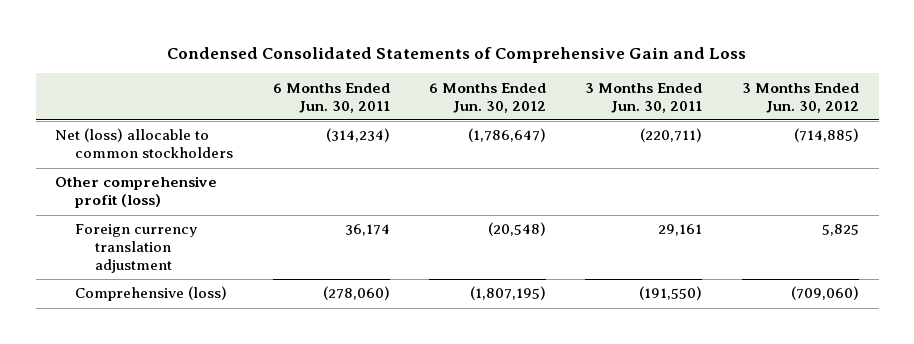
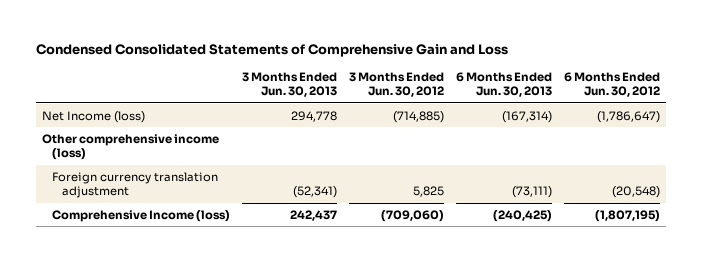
- | 6 Months Ended Jun. 30, 2011 | 6 Months Ended Jun. 30, 2012 | 3 Months Ended Jun. 30, 2011 | 3 Months Ended Jun. 30, 2012
+ | 3 Months Ended Jun. 30, 2013 | 3 Months Ended Jun. 30, 2012 | 6 Months Ended Jun. 30, 2013 | 6 Months Ended Jun. 30, 2012
- Net (loss) allocable to common stockholders | (314,234) | (1,786,647) | (220,711) | (714,885)
- Other comprehensive profit (loss)
+ Net Income (loss) | 294,778 | (714,885) | (167,314) | (1,786,647)
+ Other comprehensive income (loss)
- Comprehensive (loss) | (278,060) | (1,807,195) | (191,550) | (709,060)
+ Comprehensive Income (loss) | 242,437 | (709,060) | (240,425) | (1,807,195)

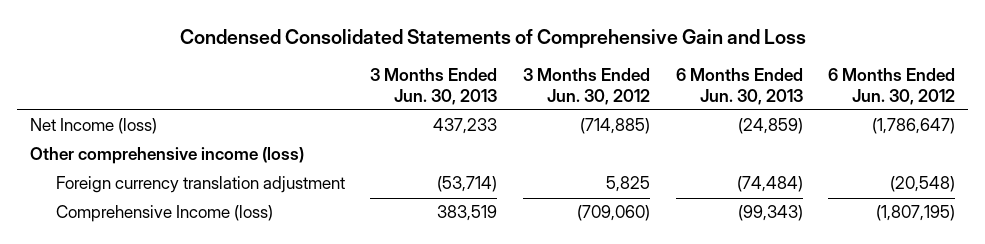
- Net Income (loss) | 294,778 | (714,885) | (167,314) | (1,786,647)
+ Net Income (loss) | 437,233 | (714,885) | (24,859) | (1,786,647)
- Foreign currency translation adjustment | (52,341) | 5,825 | (73,111) | (20,548)
- Comprehensive Income (loss) | 242,437 | (709,060) | (240,425) | (1,807,195)
+ Foreign currency translation adjustment | (53,714) | 5,825 | (74,484) | (20,548)
+ Comprehensive Income (loss) | 383,519 | (709,060) | (99,343) | (1,807,195)

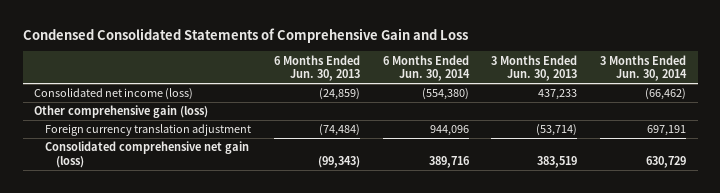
- | 3 Months Ended Jun. 30, 2013 | 3 Months Ended Jun. 30, 2012 | 6 Months Ended Jun. 30, 2013 | 6 Months Ended Jun. 30, 2012
+ | 6 Months Ended Jun. 30, 2013 | 6 Months Ended Jun. 30, 2014 | 3 Months Ended Jun. 30, 2013 | 3 Months Ended Jun. 30, 2014
- Net Income (loss) | 437,233 | (714,885) | (24,859) | (1,786,647)
- Other comprehensive income (loss)
+ Consolidated net income (loss) | (24,859) | (554,380) | 437,233 | (66,462)
+ Other comprehensive gain (loss)
- Comprehensive Income (loss) | 383,519 | (709,060) | (99,343) | (1,807,195)
+ Consolidated comprehensive net gain (loss) | (99,343) | 389,716 | 383,519 | 630,729

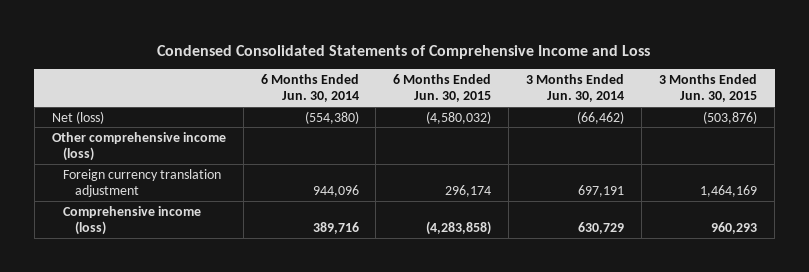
- Condensed Consolidated Statements of Comprehensive Gain and Loss
+ Condensed Consolidated Statements of Comprehensive Income and Loss
- | 6 Months Ended Jun. 30, 2013 | 6 Months Ended Jun. 30, 2014 | 3 Months Ended Jun. 30, 2013 | 3 Months Ended Jun. 30, 2014
+ | 6 Months Ended Jun. 30, 2014 | 6 Months Ended Jun. 30, 2015 | 3 Months Ended Jun. 30, 2014 | 3 Months Ended Jun. 30, 2015
- Consolidated net income (loss) | (24,859) | (554,380) | 437,233 | (66,462)
- Other comprehensive gain (loss)
+ Net (loss) | (554,380) | (4,580,032) | (66,462) | (503,876)
+ Other comprehensive income (loss)
- Consolidated comprehensive net gain (loss) | (99,343) | 389,716 | 383,519 | 630,729
+ Comprehensive income (loss) | 389,716 | (4,283,858) | 630,729 | 960,293

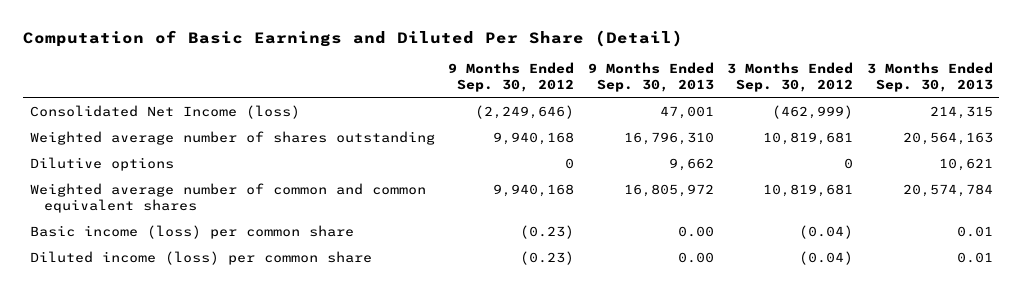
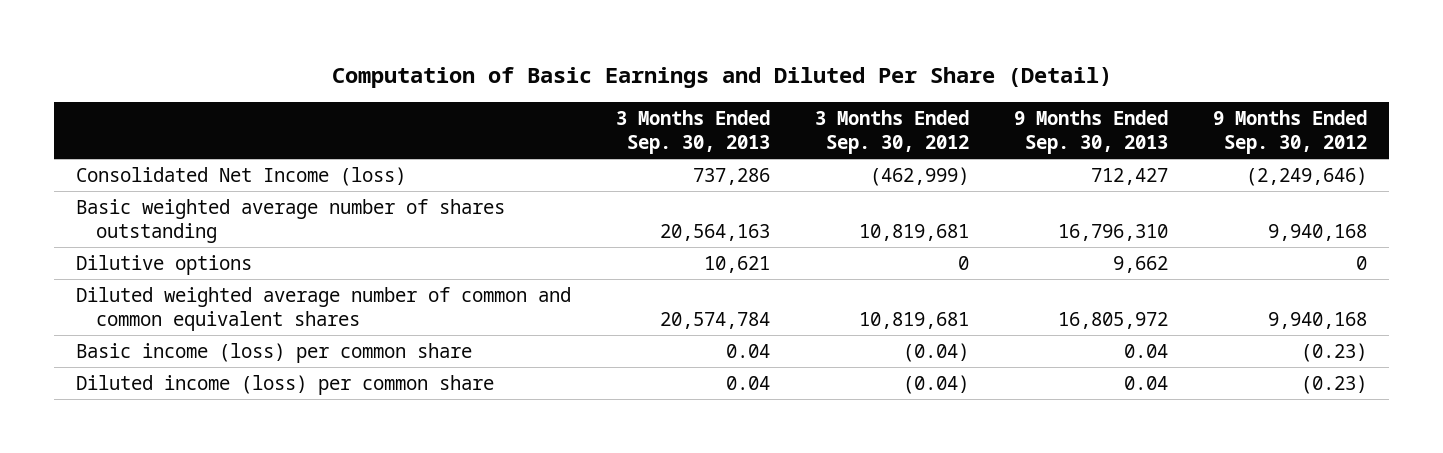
- | 9 Months Ended Sep. 30, 2012 | 9 Months Ended Sep. 30, 2013 | 3 Months Ended Sep. 30, 2012 | 3 Months Ended Sep. 30, 2013
+ | 3 Months Ended Sep. 30, 2013 | 3 Months Ended Sep. 30, 2012 | 9 Months Ended Sep. 30, 2013 | 9 Months Ended Sep. 30, 2012
- Consolidated Net Income (loss) | (2,249,646) | 47,001 | (462,999) | 214,315
- Weighted average number of shares outstanding | 9,940,168 | 16,796,310 | 10,819,681 | 20,564,163
+ Consolidated Net Income (loss) | 737,286 | (462,999) | 712,427 | (2,249,646)
+ Basic weighted average number of shares outstanding | 20,564,163 | 10,819,681 | 16,796,310 | 9,940,168
- Weighted average number of common and common equivalent shares | 9,940,168 | 16,805,972 | 10,819,681 | 20,574,784
- Basic income (loss) per common share | (0.23) | 0.00 | (0.04) | 0.01
- Diluted income (loss) per common share | (0.23) | 0.00 | (0.04) | 0.01
+ Diluted weighted average number of common and common equivalent shares | 20,574,784 | 10,819,681 | 16,805,972 | 9,940,168
+ Basic income (loss) per common share | 0.04 | (0.04) | 0.04 | (0.23)
+ Diluted income (loss) per common share | 0.04 | (0.04) | 0.04 | (0.23)

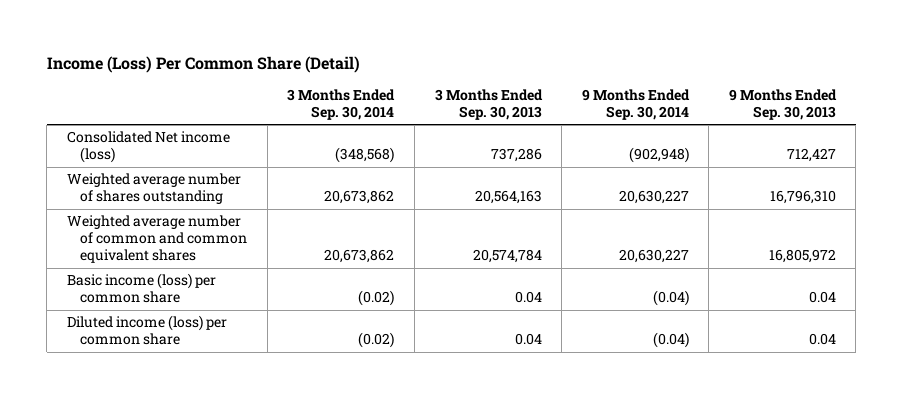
- Computation of Basic Earnings and Diluted Per Share (Detail)
+ Income (Loss) Per Common Share (Detail)
- | 3 Months Ended Sep. 30, 2013 | 3 Months Ended Sep. 30, 2012 | 9 Months Ended Sep. 30, 2013 | 9 Months Ended Sep. 30, 2012
+ | 3 Months Ended Sep. 30, 2014 | 3 Months Ended Sep. 30, 2013 | 9 Months Ended Sep. 30, 2014 | 9 Months Ended Sep. 30, 2013
- Consolidated Net Income (loss) | 737,286 | (462,999) | 712,427 | (2,249,646)
- Basic weighted average number of shares outstanding | 20,564,163 | 10,819,681 | 16,796,310 | 9,940,168
- Dilutive options | 10,621 | 0 | 9,662 | 0
- Diluted weighted average number of common and common equivalent shares | 20,574,784 | 10,819,681 | 16,805,972 | 9,940,168
+ Consolidated Net income (loss) | (348,568) | 737,286 | (902,948) | 712,427
+ Weighted average number of shares outstanding | 20,673,862 | 20,564,163 | 20,630,227 | 16,796,310
+ Weighted average number of common and common equivalent shares | 20,673,862 | 20,574,784 | 20,630,227 | 16,805,972

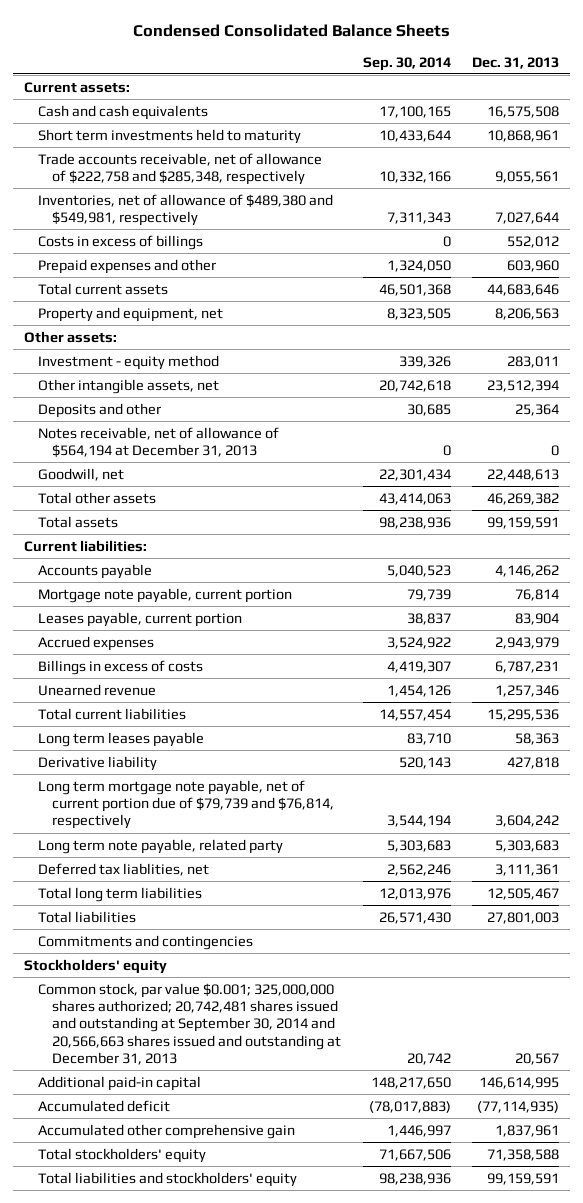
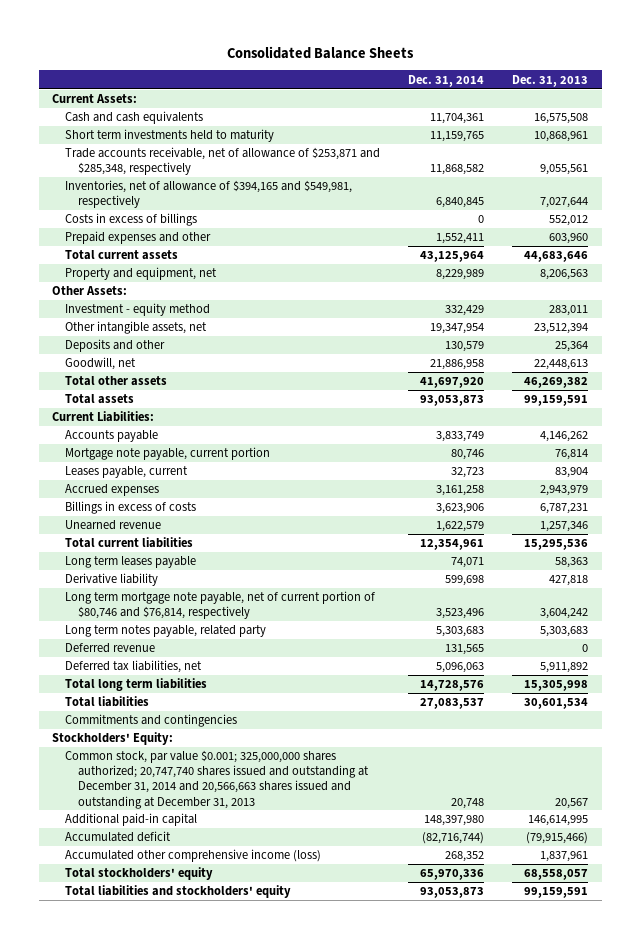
- Condensed Consolidated Balance Sheets
+ Consolidated Balance Sheets
- | Sep. 30, 2014 | Dec. 31, 2013
+ | Dec. 31, 2014 | Dec. 31, 2013
- Current assets:
+ Current Assets:
- Trade accounts receivable, net of allowance of $222,758 and $285,348, respectively | 10,332,166 | 9,055,561
- Inventories, net of allowance of $489,380 and $549,981, respectively | 7,311,343 | 7,027,644
+ Trade accounts receivable, net of allowance of $253,871 and $285,348, respectively | 11,868,582 | 9,055,561
+ Inventories, net of allowance of $394,165 and $549,981, respectively | 6,840,845 | 7,027,644
- Other assets:
+ Other Assets:
- Notes receivable, net of allowance of $564,194 at December 31, 2013 | 0 | 0
- Current liabilities:
+ Current Liabilities:
- Leases payable, current portion | 38,837 | 83,904
+ Leases payable, current | 32,723 | 83,904
- Long term mortgage note payable, net of current portion due of $79,739 and $76,814, respectively | 3,544,194 | 3,604,242
- Long term note payable, related party | 5,303,683 | 5,303,683
- Deferred tax liablities, net | 2,562,246 | 3,111,361
- Total long term liabilities | 12,013,976 | 12,505,467
- Total liabilities | 26,571,430 | 27,801,003
+ Long term mortgage note payable, net of current portion of $80,746 and $76,814, respectively | 3,523,496 | 3,604,242
+ Long term notes payable, related party | 5,303,683 | 5,303,683
+ Deferred revenue | 131,565 | 0
+ Deferred tax liabilities, net | 5,096,063 | 5,911,892
+ Total long term liabilities | 14,728,576 | 15,305,998
+ Total liabilities | 27,083,537 | 30,601,534
- Stockholders' equity
- Common stock, par value $0.001; 325,000,000 shares authorized; 20,742,481 shares issued and outstanding at September 30, 2014 and 20,566,663 shares issued and outstanding at December 31, 2013 | 20,742 | 20,567
+ Stockholders' Equity:
+ Common stock, par value $0.001; 325,000,000 shares authorized; 20,747,740 shares issued and outstanding at December 31, 2014 and 20,566,663 shares issued and outstanding at December 31, 2013 | 20,748 | 20,567
- Accumulated deficit | (78,017,883) | (77,114,935)
- Accumulated other comprehensive gain | 1,446,997 | 1,837,961
- Total stockholders' equity | 71,667,506 | 71,358,588
+ Accumulated deficit | (82,716,744) | (79,915,466)
+ Accumulated other comprehensive income (loss) | 268,352 | 1,837,961
+ Total stockholders' equity | 65,970,336 | 68,558,057

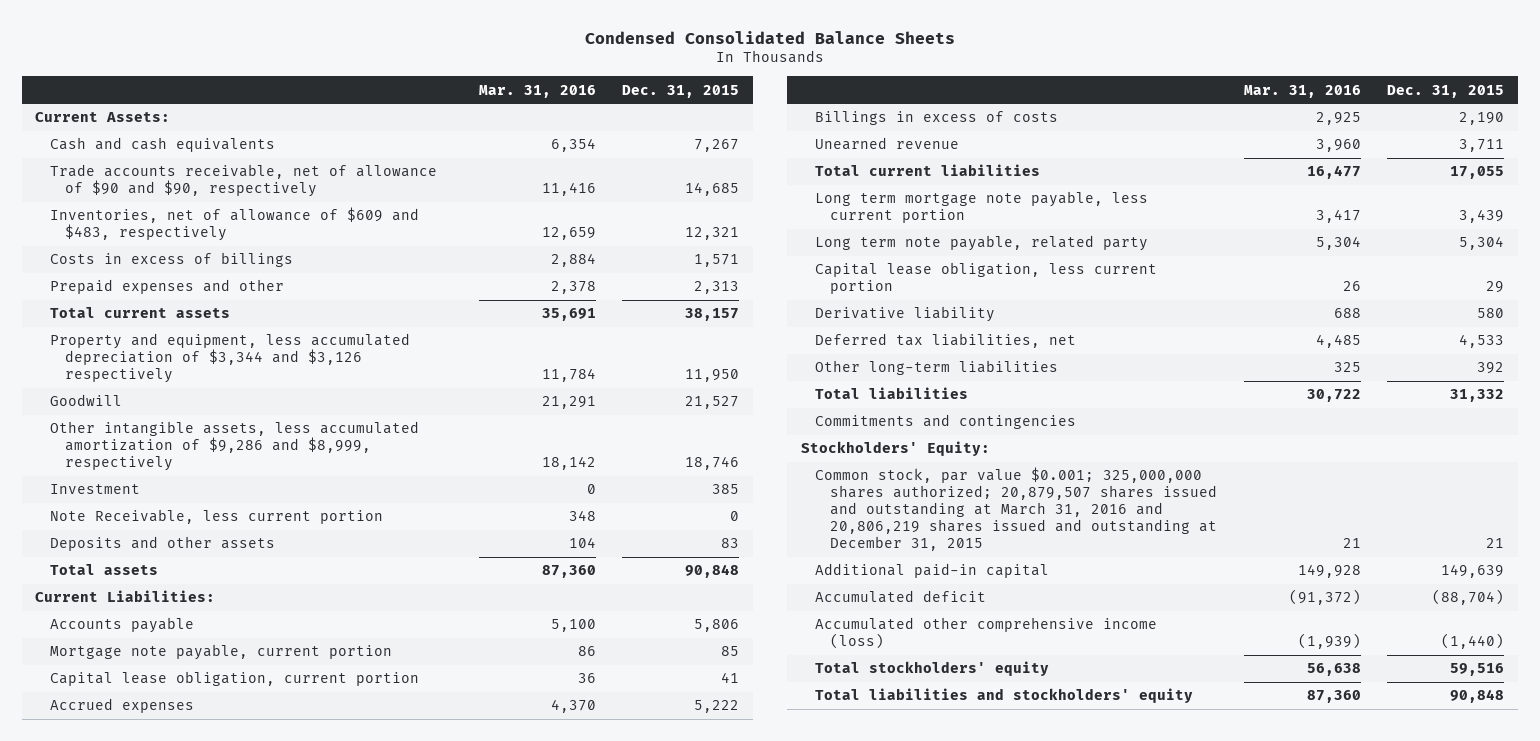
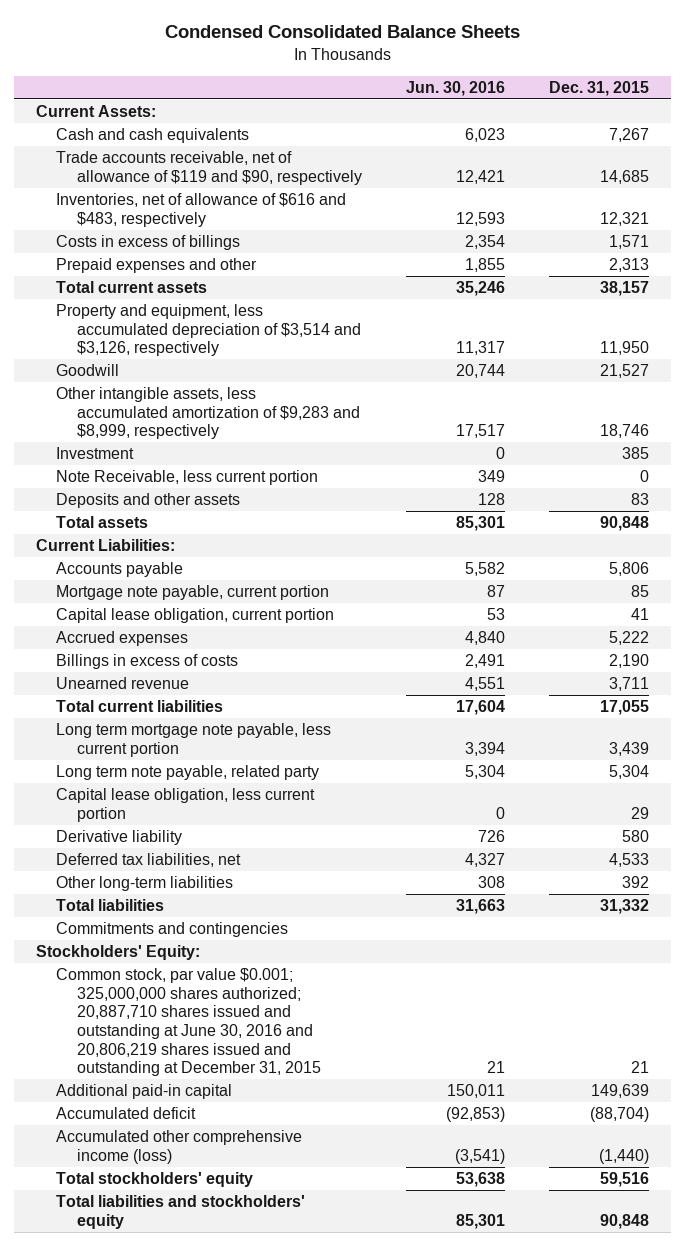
- | Mar. 31, 2016 | Dec. 31, 2015
+ | Jun. 30, 2016 | Dec. 31, 2015
- Trade accounts receivable, net of allowance of $90 and $90, respectively | 11,416 | 14,685
- Inventories, net of allowance of $609 and $483, respectively | 12,659 | 12,321
+ Trade accounts receivable, net of allowance of $119 and $90, respectively | 12,421 | 14,685
+ Inventories, net of allowance of $616 and $483, respectively | 12,593 | 12,321
- Property and equipment, less accumulated depreciation of $3,344 and $3,126 respectively | 11,784 | 11,950
+ Property and equipment, less accumulated depreciation of $3,514 and $3,126, respectively | 11,317 | 11,950
- Other intangible assets, less accumulated amortization of $9,286 and $8,999, respectively | 18,142 | 18,746
+ Other intangible assets, less accumulated amortization of $9,283 and $8,999, respectively | 17,517 | 18,746
- Common stock, par value $0.001; 325,000,000 shares authorized; 20,879,507 shares issued and outstanding at March 31, 2016 and 20,806,219 shares issued and outstanding at December 31, 2015 | 21 | 21
+ Common stock, par value $0.001; 325,000,000 shares authorized; 20,887,710 shares issued and outstanding at June 30, 2016 and 20,806,219 shares issued and outstanding at December 31, 2015 | 21 | 21

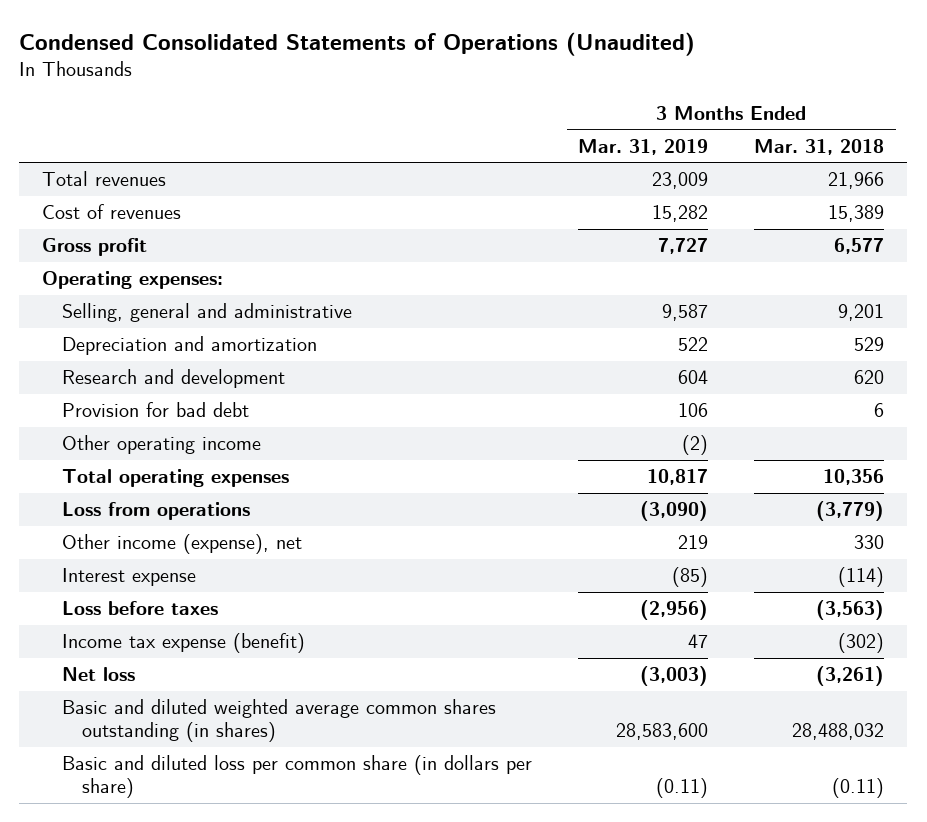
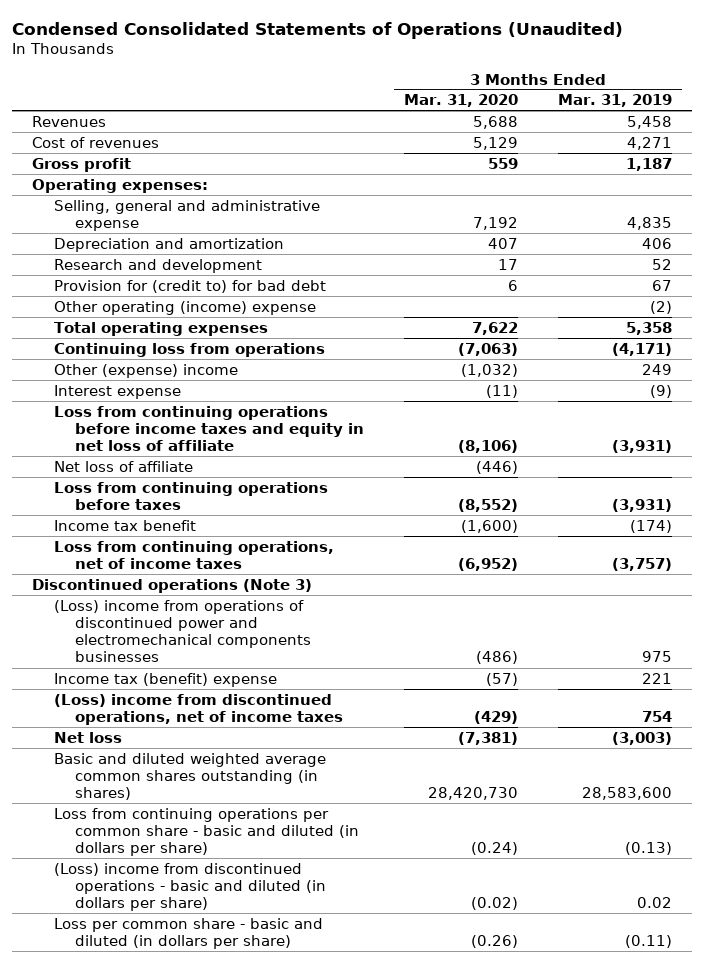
- | 3 Months Ended Mar. 31, 2019 | 3 Months Ended Mar. 31, 2018
+ | 3 Months Ended Mar. 31, 2020 | 3 Months Ended Mar. 31, 2019
- Total revenues | 23,009 | 21,966
- Cost of revenues | 15,282 | 15,389
- Gross profit | 7,727 | 6,577
+ Revenues | 5,688 | 5,458
+ Cost of revenues | 5,129 | 4,271
+ Gross profit | 559 | 1,187
- Selling, general and administrative | 9,587 | 9,201
- Depreciation and amortization | 522 | 529
- Research and development | 604 | 620
- Provision for bad debt | 106 | 6
- Other operating income | (2) |
- Total operating expenses | 10,817 | 10,356
- Loss from operations | (3,090) | (3,779)
- Other income (expense), net | 219 | 330
- Interest expense | (85) | (114)
- Loss before taxes | (2,956) | (3,563)
- Income tax expense (benefit) | 47 | (302)
+ Selling, general and administrative expense | 7,192 | 4,835
+ Depreciation and amortization | 407 | 406
+ Research and development | 17 | 52
+ Provision for (credit to) for bad debt | 6 | 67
+ Other operating (income) expense | | (2)
+ Total operating expenses | 7,622 | 5,358
+ Continuing loss from operations | (7,063) | (4,171)
+ Other (expense) income | (1,032) | 249
+ Interest expense | (11) | (9)
+ Loss from continuing operations before income taxes and equity in net loss of affiliate | (8,106) | (3,931)
+ Net loss of affiliate | (446) |
+ Loss from continuing operations before taxes | (8,552) | (3,931)
+ Income tax benefit | (1,600) | (174)
+ Loss from continuing operations, net of income taxes | (6,952) | (3,757)
+ Discontinued operations (Note 3)
+ (Loss) income from operations of discontinued power and electromechanical components businesses | (486) | 975
+ Income tax (benefit) expense | (57) | 221
+ (Loss) income from discontinued operations, net of income taxes | (429) | 754
- Basic and diluted loss per common share (in dollars per share) | (0.11) | (0.11)
+ Loss from continuing operations per common share - basic and diluted (in dollars per share) | (0.24) | (0.13)
+ (Loss) income from discontinued operations - basic and diluted (in dollars per share) | (0.02) | 0.02
+ Loss per common share - basic and diluted (in dollars per share) | (0.26) | (0.11)

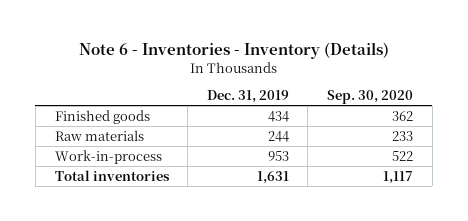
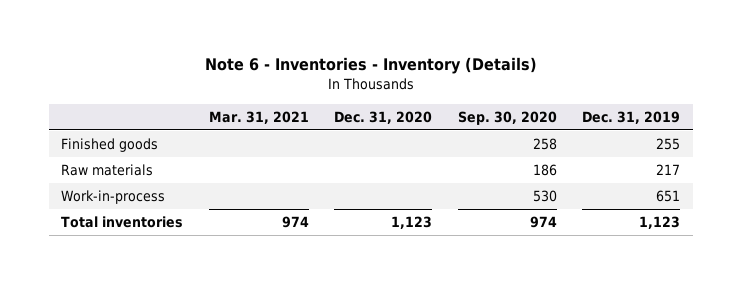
- | Dec. 31, 2019 | Sep. 30, 2020
+ | Mar. 31, 2021 | Dec. 31, 2020 | Sep. 30, 2020 | Dec. 31, 2019
- Finished goods | 434 | 362
- Raw materials | 244 | 233
- Work-in-process | 953 | 522
- Total inventories | 1,631 | 1,117
+ Finished goods | | | 258 | 255
+ Raw materials | | | 186 | 217
+ Work-in-process | | | 530 | 651
+ Total inventories | 974 | 1,123 | 974 | 1,123

